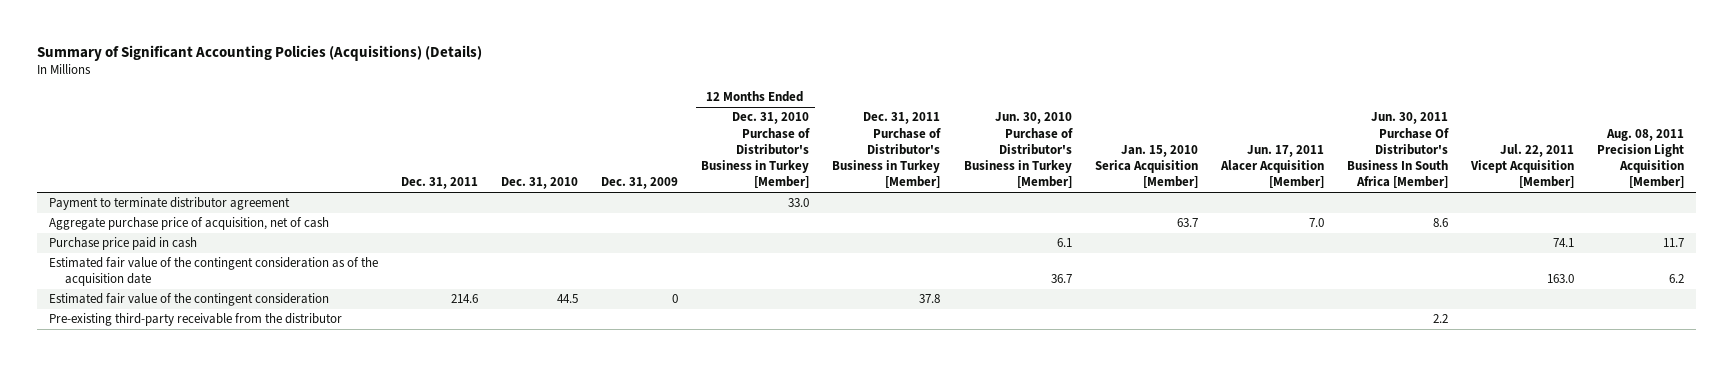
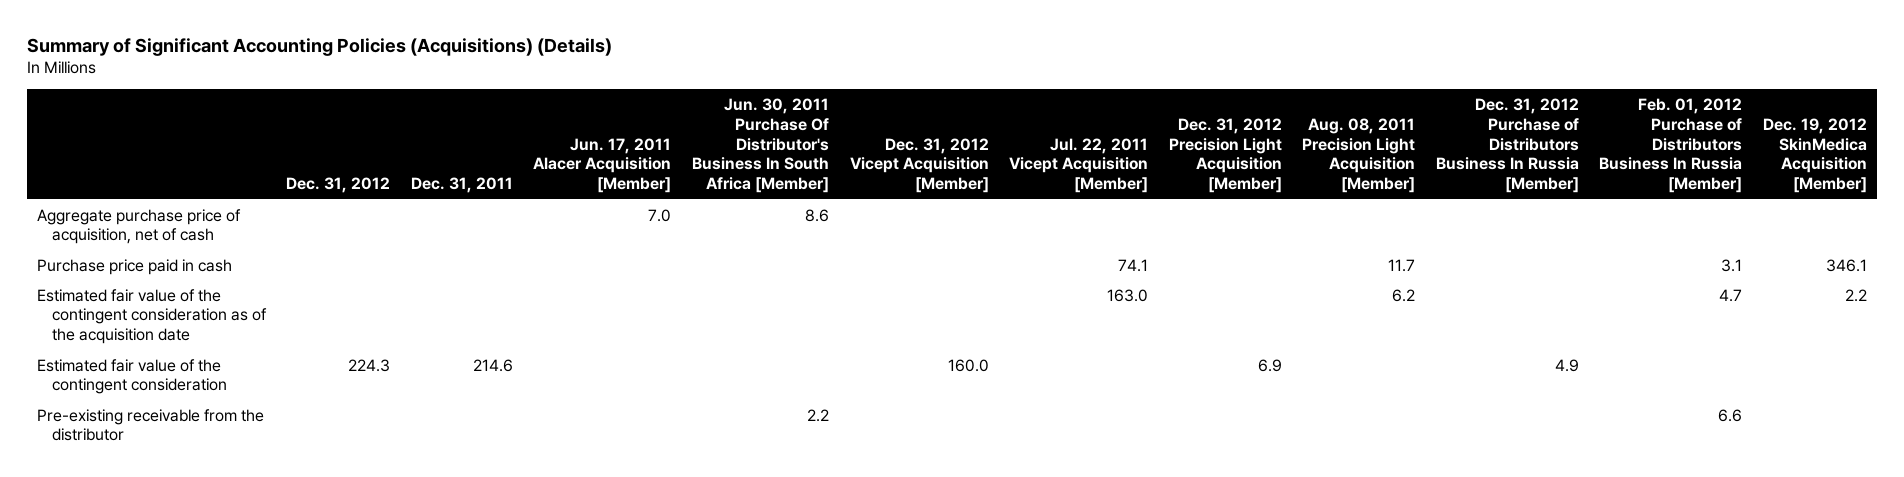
- | Dec. 31, 2011 | Dec. 31, 2010 | Dec. 31, 2009 | 12 Months Ended Dec. 31, 2010 Purchase of Distributor's Business in Turkey [Member] | Dec. 31, 2011 Purchase of Distributor's Business in Turkey [Member] | Jun. 30, 2010 Purchase of Distributor's Business in Turkey [Member] | Jan. 15, 2010 Serica Acquisition [Member] | Jun. 17, 2011 Alacer Acquisition [Member] | Jun. 30, 2011 Purchase Of Distributor's Business In South Africa [Member] | Jul. 22, 2011 Vicept Acquisition [Member] | Aug. 08, 2011 Precision Light Acquisition [Member]
+ | Dec. 31, 2012 | Dec. 31, 2011 | Jun. 17, 2011 Alacer Acquisition [Member] | Jun. 30, 2011 Purchase Of Distributor's Business In South Africa [Member] | Dec. 31, 2012 Vicept Acquisition [Member] | Jul. 22, 2011 Vicept Acquisition [Member] | Dec. 31, 2012 Precision Light Acquisition [Member] | Aug. 08, 2011 Precision Light Acquisition [Member] | Dec. 31, 2012 Purchase of Distributors Business In Russia [Member] | Feb. 01, 2012 Purchase of Distributors Business In Russia [Member] | Dec. 19, 2012 SkinMedica Acquisition [Member]
- Payment to terminate distributor agreement | | | | 33.0 | | | | | | |
- Pre-existing third-party receivable from the distributor | | | | | | | | | 2.2 | |
+ Pre-existing receivable from the distributor | | | | 2.2 | | | | | | 6.6 |

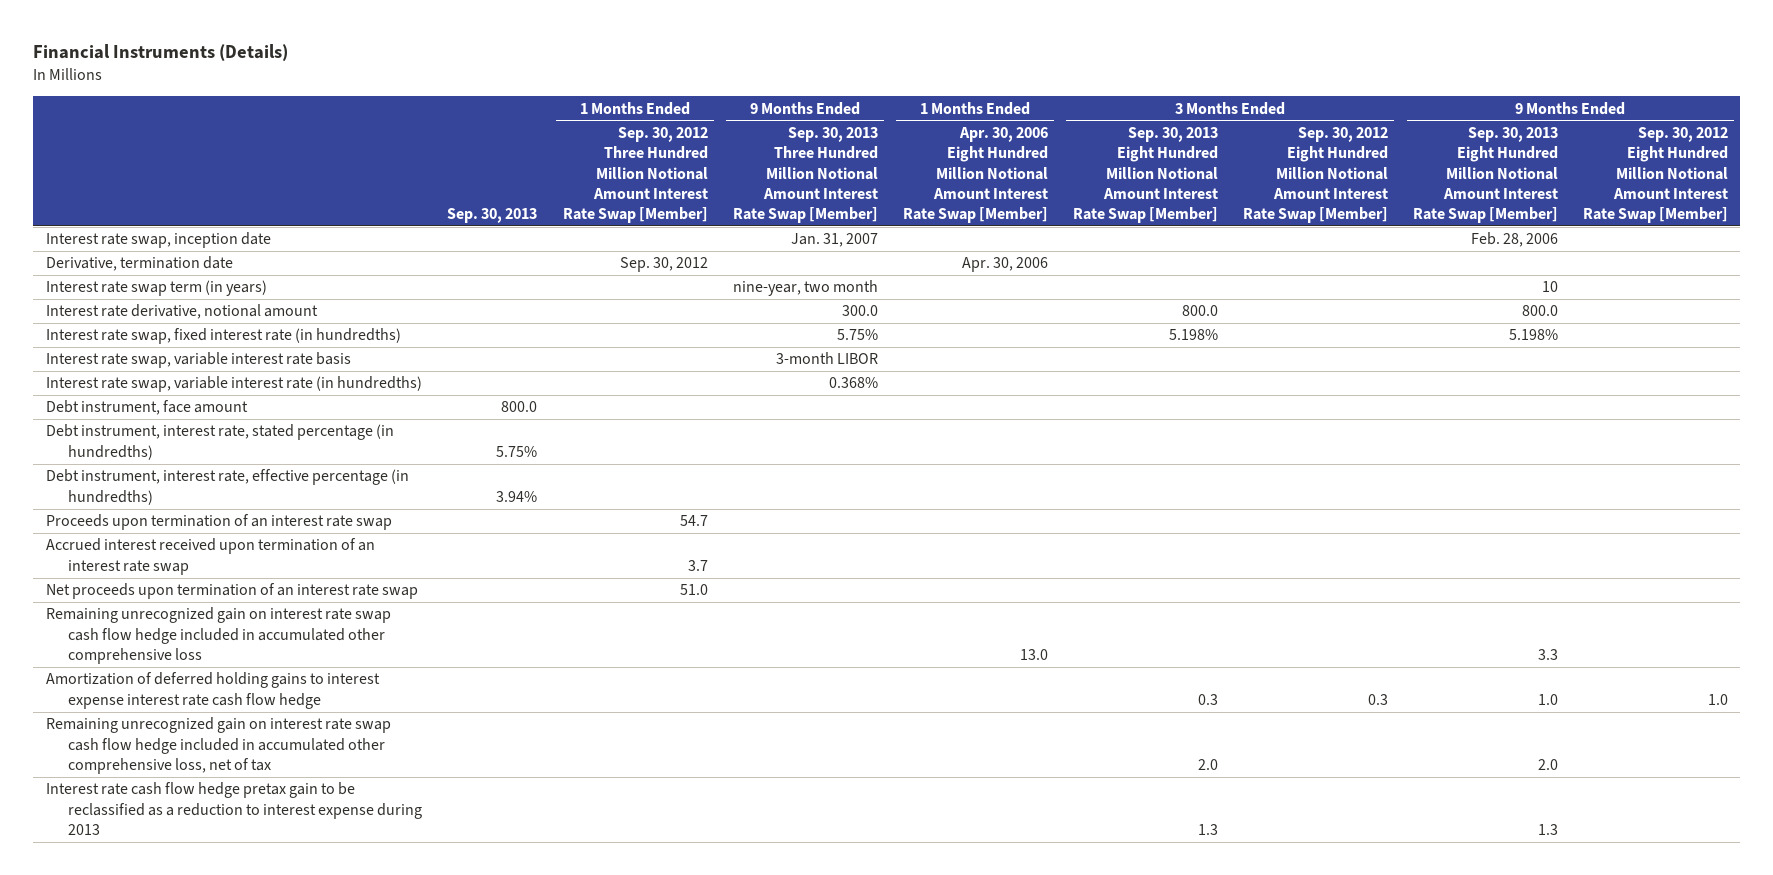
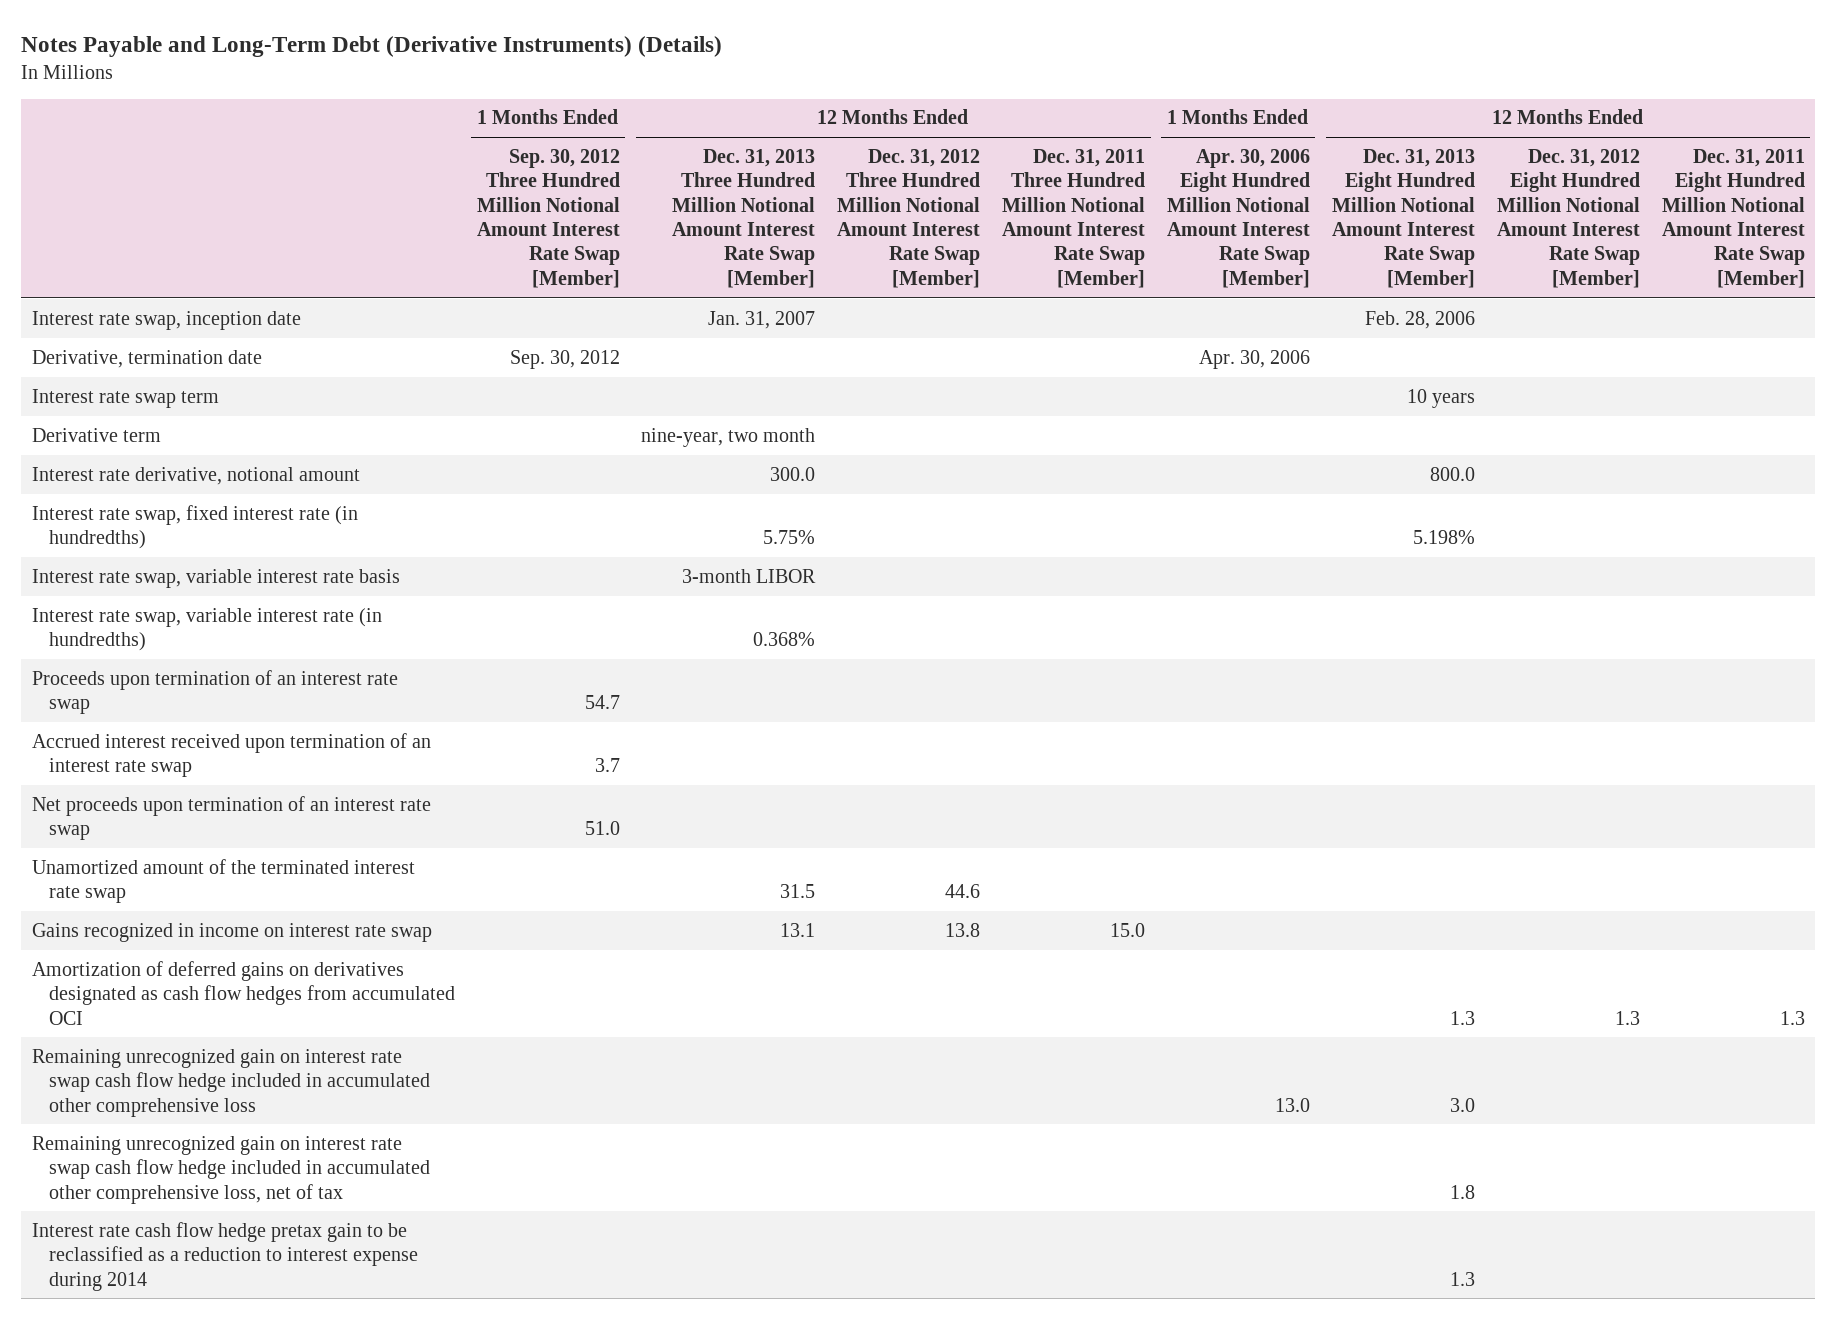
- Financial Instruments (Details)
+ Notes Payable and Long-Term Debt (Derivative Instruments) (Details)
- | Sep. 30, 2013 | 1 Months Ended Sep. 30, 2012 Three Hundred Million Notional Amount Interest Rate Swap [Member] | 9 Months Ended Sep. 30, 2013 Three Hundred Million Notional Amount Interest Rate Swap [Member] | 1 Months Ended Apr. 30, 2006 Eight Hundred Million Notional Amount Interest Rate Swap [Member] | 3 Months Ended Sep. 30, 2013 Eight Hundred Million Notional Amount Interest Rate Swap [Member] | 3 Months Ended Sep. 30, 2012 Eight Hundred Million Notional Amount Interest Rate Swap [Member] | 9 Months Ended Sep. 30, 2013 Eight Hundred Million Notional Amount Interest Rate Swap [Member] | 9 Months Ended Sep. 30, 2012 Eight Hundred Million Notional Amount Interest Rate Swap [Member]
+ | 1 Months Ended Sep. 30, 2012 Three Hundred Million Notional Amount Interest Rate Swap [Member] | 12 Months Ended Dec. 31, 2013 Three Hundred Million Notional Amount Interest Rate Swap [Member] | 12 Months Ended Dec. 31, 2012 Three Hundred Million Notional Amount Interest Rate Swap [Member] | 12 Months Ended Dec. 31, 2011 Three Hundred Million Notional Amount Interest Rate Swap [Member] | 1 Months Ended Apr. 30, 2006 Eight Hundred Million Notional Amount Interest Rate Swap [Member] | 12 Months Ended Dec. 31, 2013 Eight Hundred Million Notional Amount Interest Rate Swap [Member] | 12 Months Ended Dec. 31, 2012 Eight Hundred Million Notional Amount Interest Rate Swap [Member] | 12 Months Ended Dec. 31, 2011 Eight Hundred Million Notional Amount Interest Rate Swap [Member]
- Interest rate swap term (in years) | | | nine-year, two month | | | | 10 |
+ Interest rate swap term | | | | | | 10 years | |
+ Derivative term | | nine-year, two month | | | | | |
- Debt instrument, face amount | 800.0 | | | | | | |
- Debt instrument, interest rate, stated percentage (in hundredths) | 5.75% | | | | | | |
- Debt instrument, interest rate, effective percentage (in hundredths) | 3.94% | | | | | | |
+ Unamortized amount of the terminated interest rate swap | | 31.5 | 44.6 | | | | |
+ Gains recognized in income on interest rate swap | | 13.1 | 13.8 | 15.0 | | | |
+ Amortization of deferred gains on derivatives designated as cash flow hedges from accumulated OCI | | | | | | 1.3 | 1.3 | 1.3
- Amortization of deferred holding gains to interest expense interest rate cash flow hedge | | | | | 0.3 | 0.3 | 1.0 | 1.0
- Interest rate cash flow hedge pretax gain to be reclassified as a reduction to interest expense during 2013 | | | | | 1.3 | | 1.3 |
+ Interest rate cash flow hedge pretax gain to be reclassified as a reduction to interest expense during 2014 | | | | | | 1.3 | |

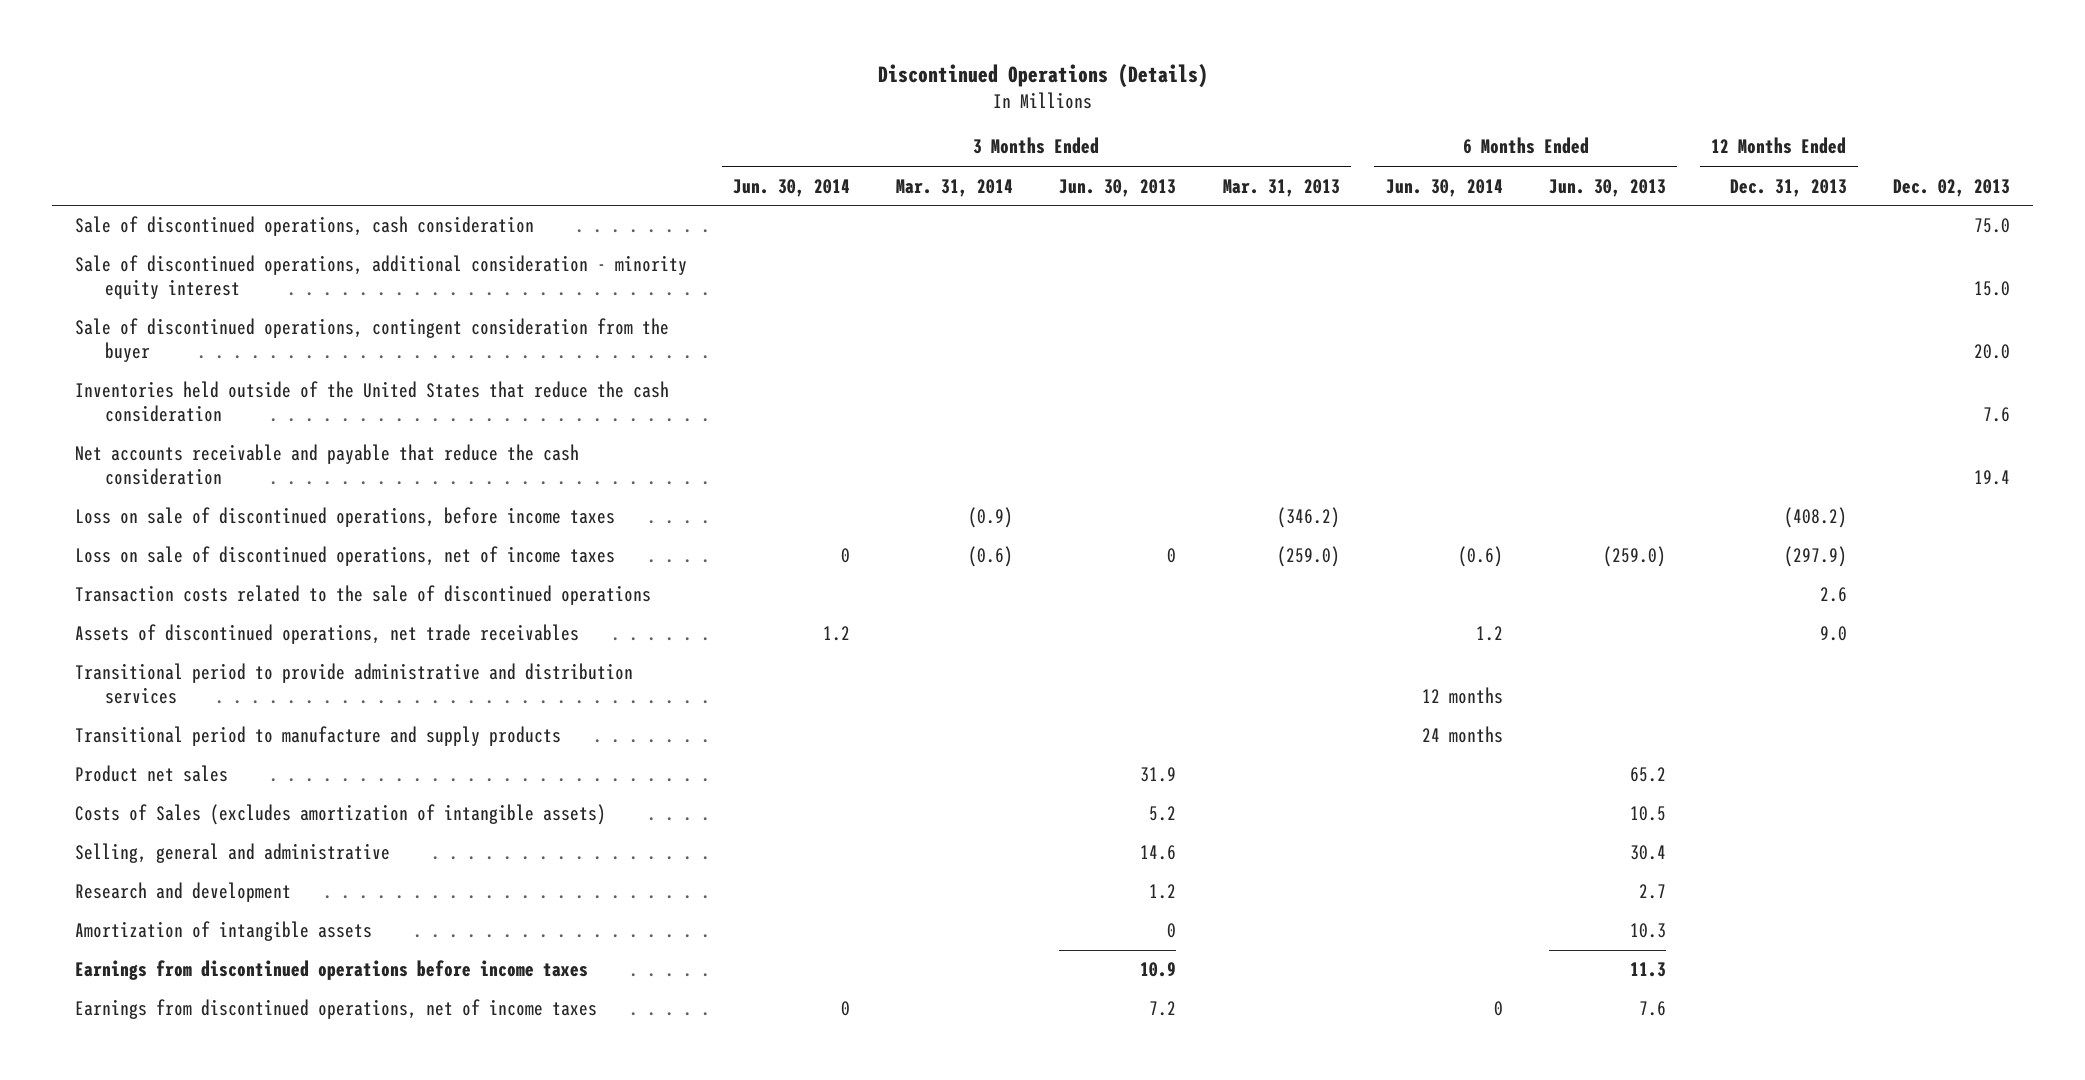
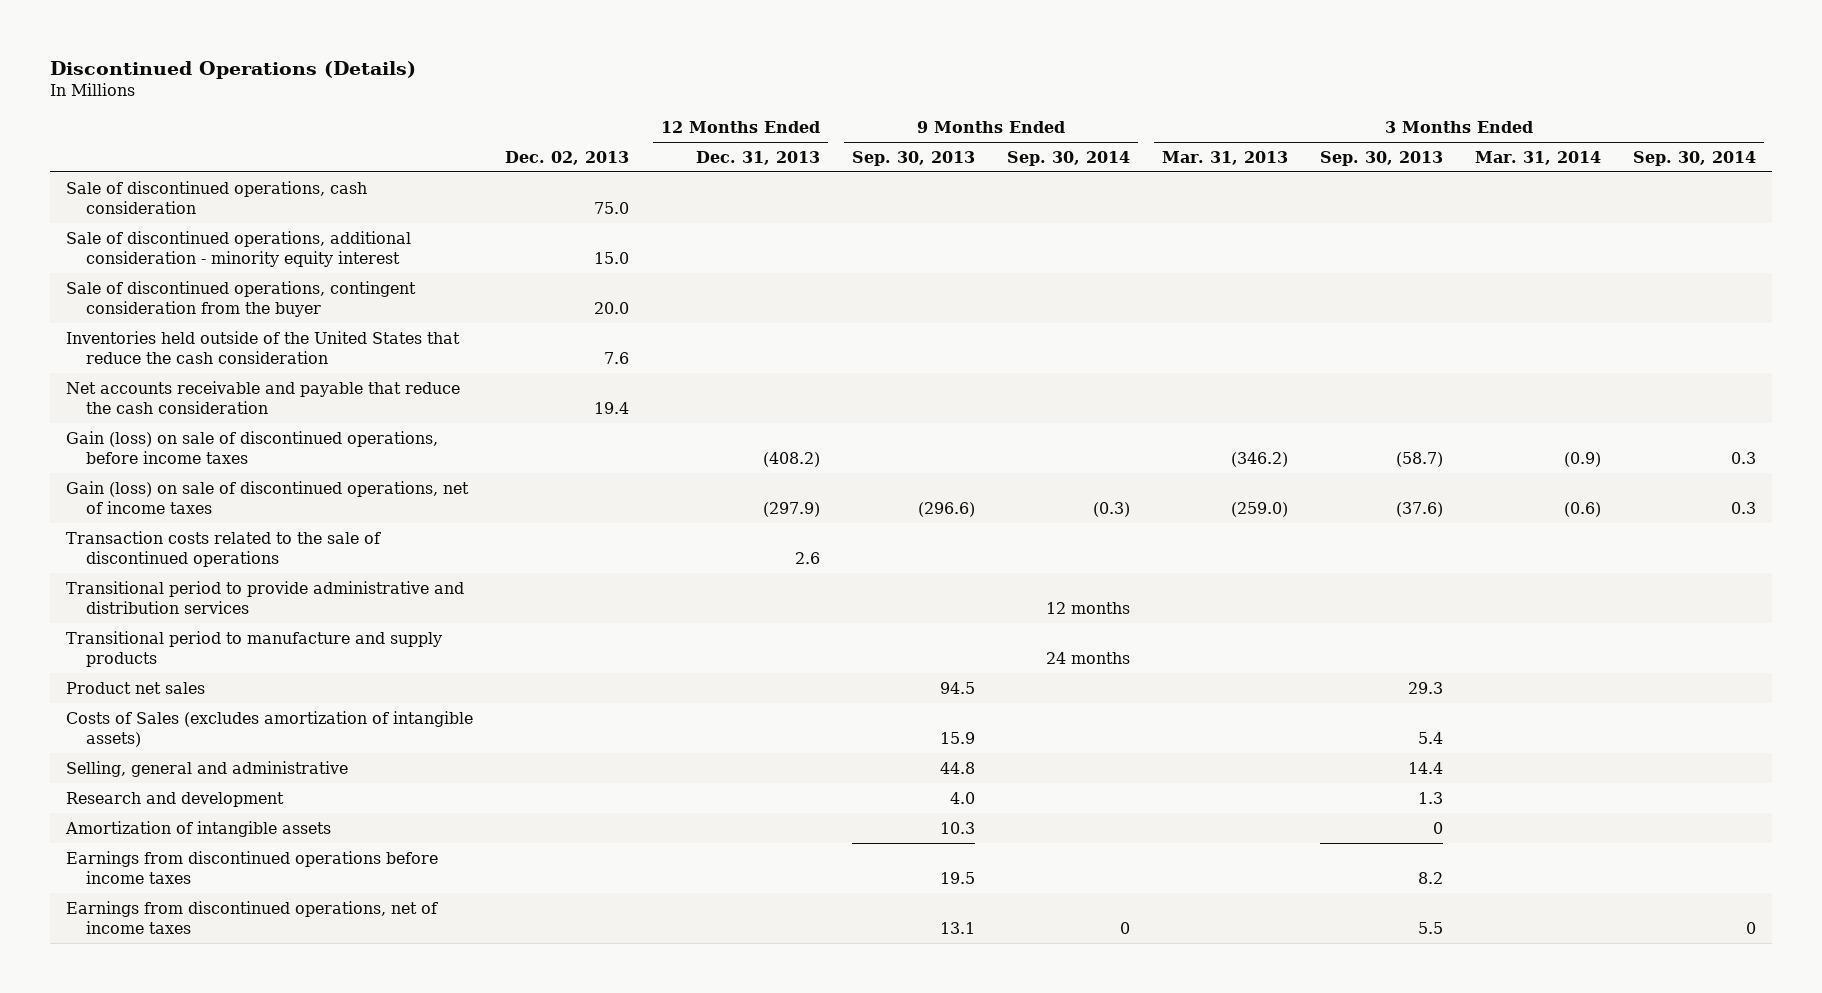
- | 3 Months Ended Jun. 30, 2014 | 3 Months Ended Mar. 31, 2014 | 3 Months Ended Jun. 30, 2013 | 3 Months Ended Mar. 31, 2013 | 6 Months Ended Jun. 30, 2014 | 6 Months Ended Jun. 30, 2013 | 12 Months Ended Dec. 31, 2013 | Dec. 02, 2013
+ | Dec. 02, 2013 | 12 Months Ended Dec. 31, 2013 | 9 Months Ended Sep. 30, 2013 | 9 Months Ended Sep. 30, 2014 | 3 Months Ended Mar. 31, 2013 | 3 Months Ended Sep. 30, 2013 | 3 Months Ended Mar. 31, 2014 | 3 Months Ended Sep. 30, 2014
- Loss on sale of discontinued operations, before income taxes | | (0.9) | | (346.2) | | | (408.2) |
- Loss on sale of discontinued operations, net of income taxes | 0 | (0.6) | 0 | (259.0) | (0.6) | (259.0) | (297.9) |
+ Gain (loss) on sale of discontinued operations, before income taxes | | (408.2) | | | (346.2) | (58.7) | (0.9) | 0.3
+ Gain (loss) on sale of discontinued operations, net of income taxes | | (297.9) | (296.6) | (0.3) | (259.0) | (37.6) | (0.6) | 0.3
- Assets of discontinued operations, net trade receivables | 1.2 | | | | 1.2 | | 9.0 |

